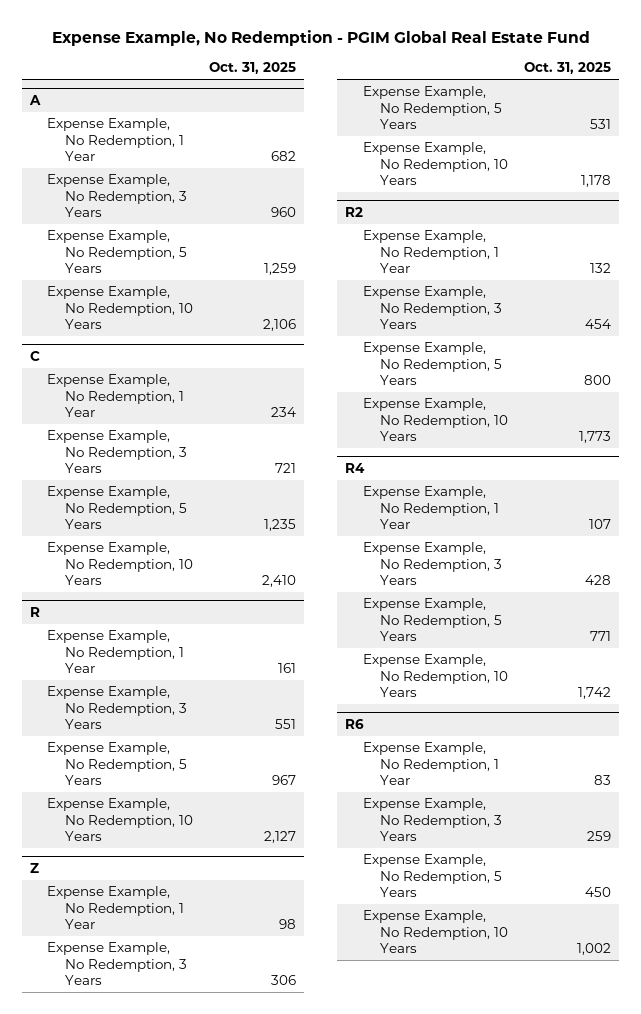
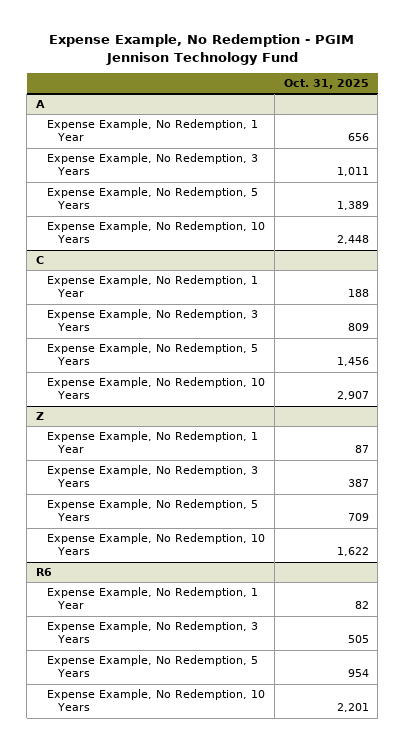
- Expense Example, No Redemption - PGIM Global Real Estate Fund
+ Expense Example, No Redemption - PGIM Jennison Technology Fund
@ A
- Expense Example, No Redemption, 1 Year | 682
- Expense Example, No Redemption, 3 Years | 960
- Expense Example, No Redemption, 5 Years | 1,259
- Expense Example, No Redemption, 10 Years | 2,106
+ Expense Example, No Redemption, 1 Year | 656
+ Expense Example, No Redemption, 3 Years | 1,011
+ Expense Example, No Redemption, 5 Years | 1,389
+ Expense Example, No Redemption, 10 Years | 2,448
@ C
- Expense Example, No Redemption, 1 Year | 234
- Expense Example, No Redemption, 3 Years | 721
- Expense Example, No Redemption, 5 Years | 1,235
- Expense Example, No Redemption, 10 Years | 2,410
- R
- Expense Example, No Redemption, 1 Year | 161
- Expense Example, No Redemption, 3 Years | 551
- Expense Example, No Redemption, 5 Years | 967
- Expense Example, No Redemption, 10 Years | 2,127
@ C
+ Expense Example, No Redemption, 1 Year | 188
+ Expense Example, No Redemption, 3 Years | 809
+ Expense Example, No Redemption, 5 Years | 1,456
+ Expense Example, No Redemption, 10 Years | 2,907
@ Z
- Expense Example, No Redemption, 1 Year | 98
- Expense Example, No Redemption, 3 Years | 306
- Expense Example, No Redemption, 5 Years | 531
- Expense Example, No Redemption, 10 Years | 1,178
- R2
- Expense Example, No Redemption, 1 Year | 132
- Expense Example, No Redemption, 3 Years | 454
- Expense Example, No Redemption, 5 Years | 800
- Expense Example, No Redemption, 10 Years | 1,773
- R4
- Expense Example, No Redemption, 1 Year | 107
- Expense Example, No Redemption, 3 Years | 428
- Expense Example, No Redemption, 5 Years | 771
- Expense Example, No Redemption, 10 Years | 1,742
@ Z
+ Expense Example, No Redemption, 1 Year | 87
+ Expense Example, No Redemption, 3 Years | 387
+ Expense Example, No Redemption, 5 Years | 709
+ Expense Example, No Redemption, 10 Years | 1,622
@ R6
- Expense Example, No Redemption, 1 Year | 83
- Expense Example, No Redemption, 3 Years | 259
- Expense Example, No Redemption, 5 Years | 450
- Expense Example, No Redemption, 10 Years | 1,002
+ Expense Example, No Redemption, 1 Year | 82
+ Expense Example, No Redemption, 3 Years | 505
+ Expense Example, No Redemption, 5 Years | 954
+ Expense Example, No Redemption, 10 Years | 2,201

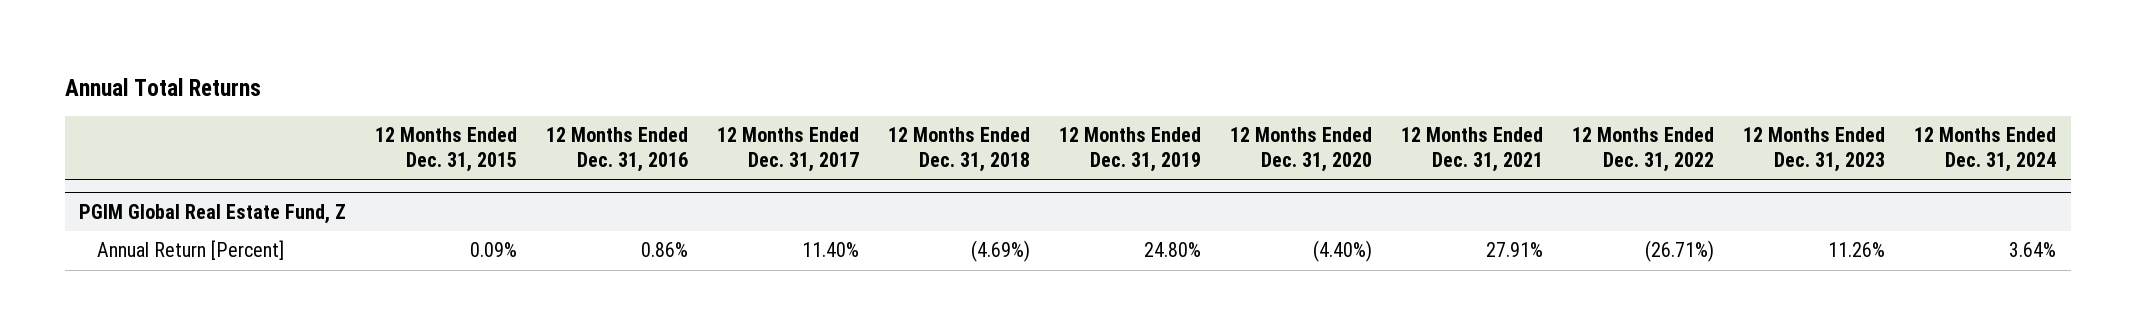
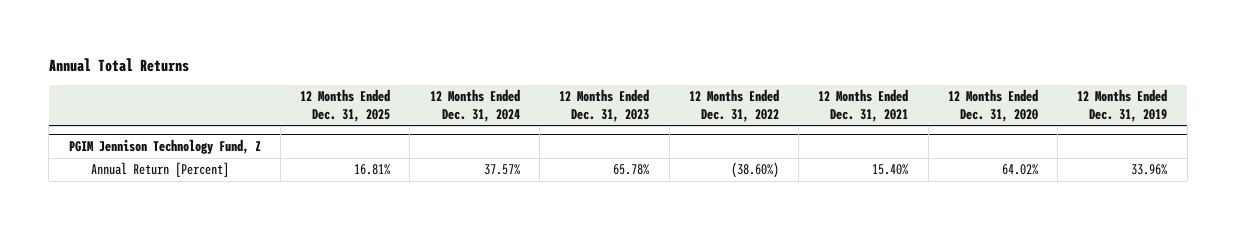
- | 12 Months Ended Dec. 31, 2015 | 12 Months Ended Dec. 31, 2016 | 12 Months Ended Dec. 31, 2017 | 12 Months Ended Dec. 31, 2018 | 12 Months Ended Dec. 31, 2019 | 12 Months Ended Dec. 31, 2020 | 12 Months Ended Dec. 31, 2021 | 12 Months Ended Dec. 31, 2022 | 12 Months Ended Dec. 31, 2023 | 12 Months Ended Dec. 31, 2024
+ | 12 Months Ended Dec. 31, 2025 | 12 Months Ended Dec. 31, 2024 | 12 Months Ended Dec. 31, 2023 | 12 Months Ended Dec. 31, 2022 | 12 Months Ended Dec. 31, 2021 | 12 Months Ended Dec. 31, 2020 | 12 Months Ended Dec. 31, 2019
- PGIM Global Real Estate Fund, Z
- Annual Return [Percent] | 0.09% | 0.86% | 11.40% | (4.69%) | 24.80% | (4.40%) | 27.91% | (26.71%) | 11.26% | 3.64%
+ PGIM Jennison Technology Fund, Z
+ Annual Return [Percent] | 16.81% | 37.57% | 65.78% | (38.60%) | 15.40% | 64.02% | 33.96%

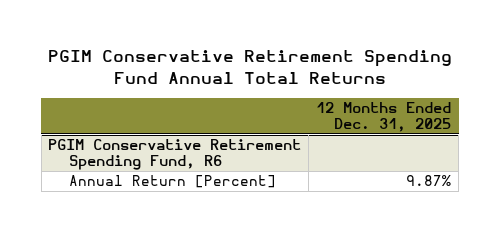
- Annual Total Returns
+ PGIM Conservative Retirement Spending Fund Annual Total Returns
- | 12 Months Ended Dec. 31, 2025 | 12 Months Ended Dec. 31, 2024 | 12 Months Ended Dec. 31, 2023 | 12 Months Ended Dec. 31, 2022 | 12 Months Ended Dec. 31, 2021 | 12 Months Ended Dec. 31, 2020 | 12 Months Ended Dec. 31, 2019
+ | 12 Months Ended Dec. 31, 2025
- PGIM Jennison Technology Fund, Z
- Annual Return [Percent] | 16.81% | 37.57% | 65.78% | (38.60%) | 15.40% | 64.02% | 33.96%
+ PGIM Conservative Retirement Spending Fund, R6
+ Annual Return [Percent] | 9.87%

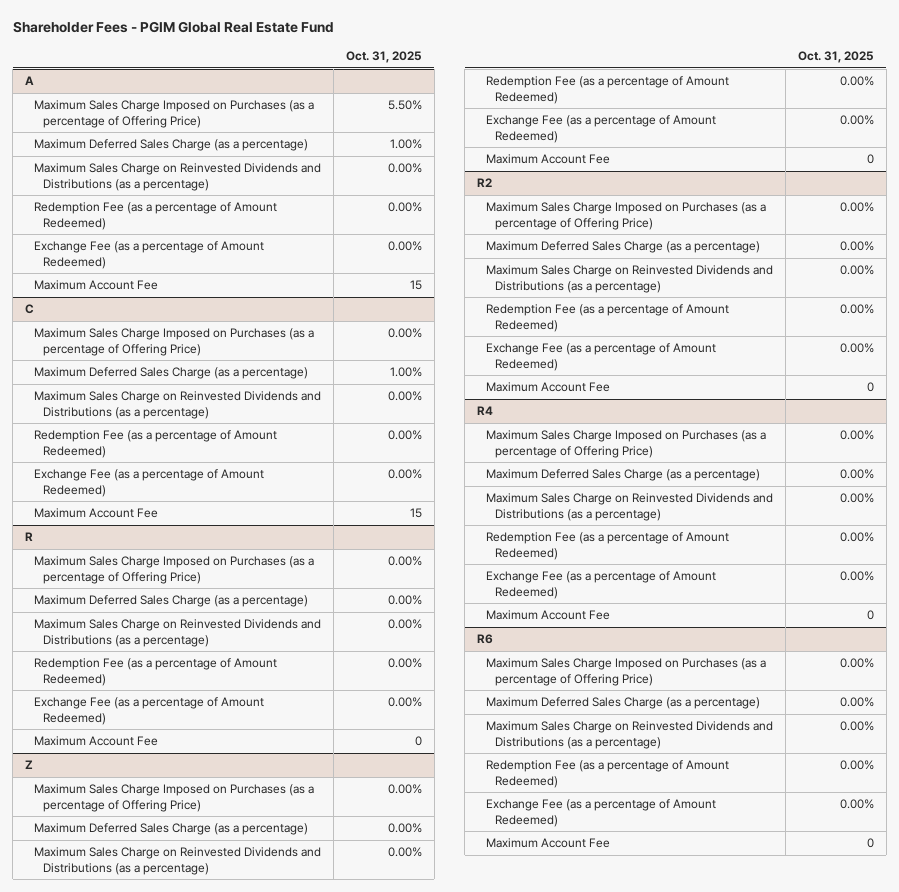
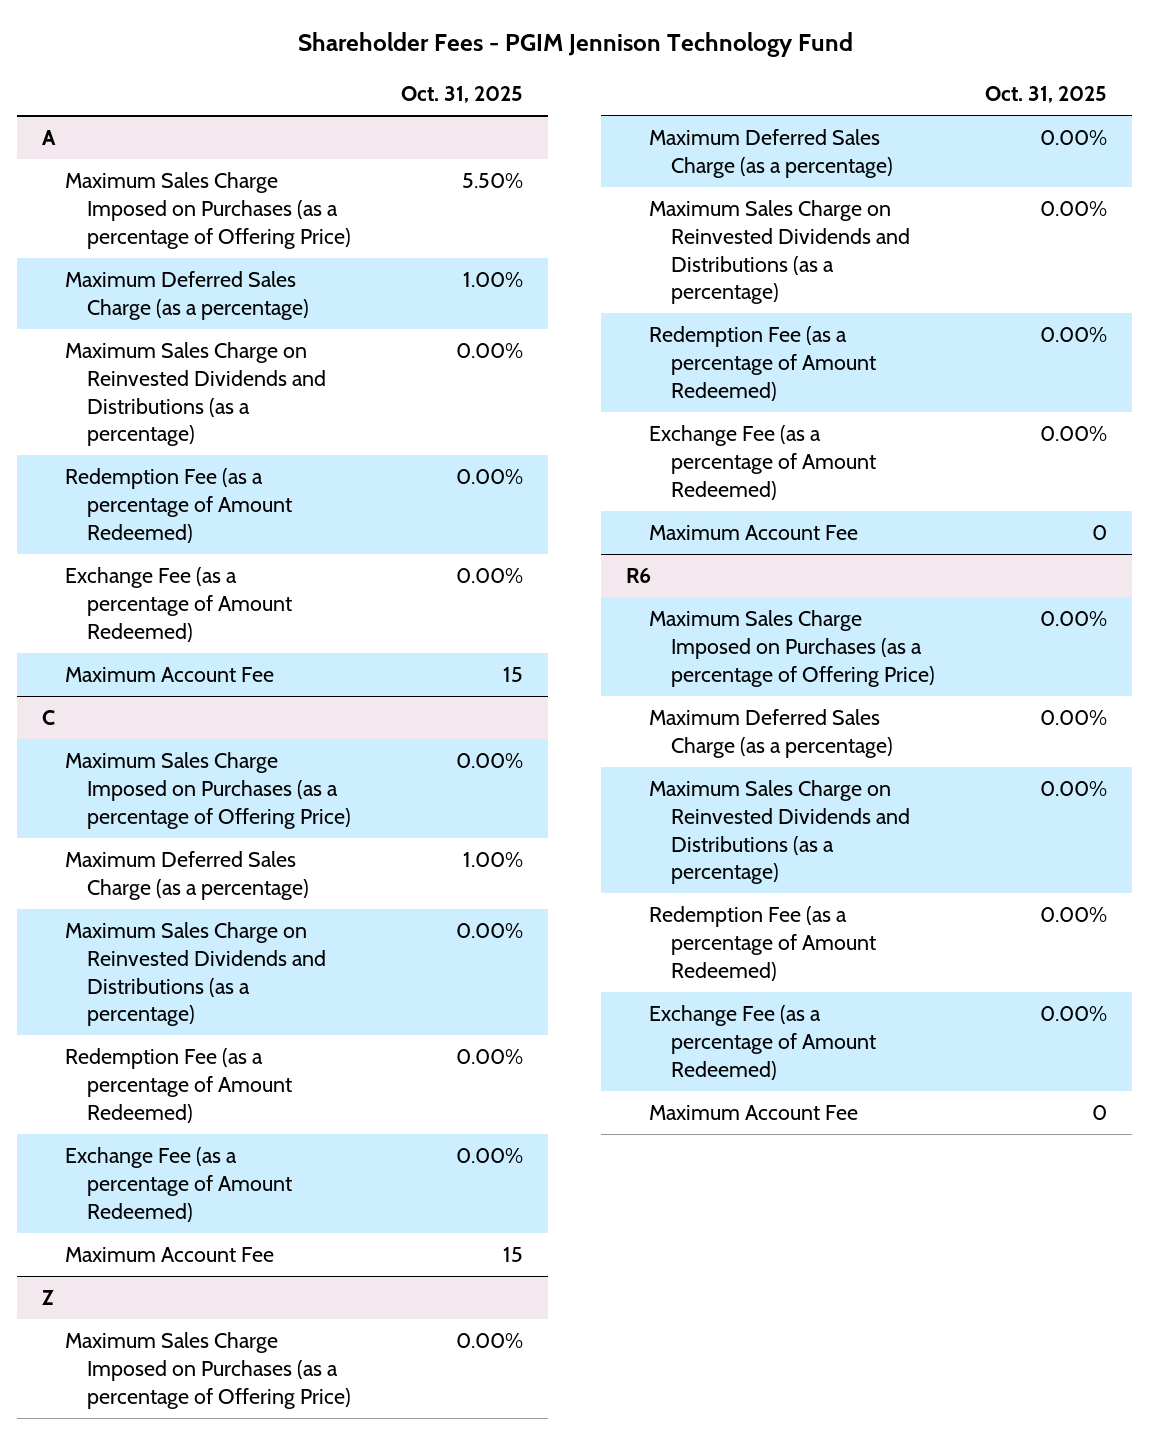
- Shareholder Fees - PGIM Global Real Estate Fund
+ Shareholder Fees - PGIM Jennison Technology Fund
- R
- Maximum Sales Charge Imposed on Purchases (as a percentage of Offering Price) | 0.00%
- Maximum Deferred Sales Charge (as a percentage) | 0.00%
- Maximum Sales Charge on Reinvested Dividends and Distributions (as a percentage) | 0.00%
- Redemption Fee (as a percentage of Amount Redeemed) | 0.00%
- Exchange Fee (as a percentage of Amount Redeemed) | 0.00%
- Maximum Account Fee | 0
- R2
- Maximum Sales Charge Imposed on Purchases (as a percentage of Offering Price) | 0.00%
- Maximum Deferred Sales Charge (as a percentage) | 0.00%
- Maximum Sales Charge on Reinvested Dividends and Distributions (as a percentage) | 0.00%
- Redemption Fee (as a percentage of Amount Redeemed) | 0.00%
- Exchange Fee (as a percentage of Amount Redeemed) | 0.00%
- Maximum Account Fee | 0
- R4
- Maximum Sales Charge Imposed on Purchases (as a percentage of Offering Price) | 0.00%
- Maximum Deferred Sales Charge (as a percentage) | 0.00%
- Maximum Sales Charge on Reinvested Dividends and Distributions (as a percentage) | 0.00%
- Redemption Fee (as a percentage of Amount Redeemed) | 0.00%
- Exchange Fee (as a percentage of Amount Redeemed) | 0.00%
- Maximum Account Fee | 0

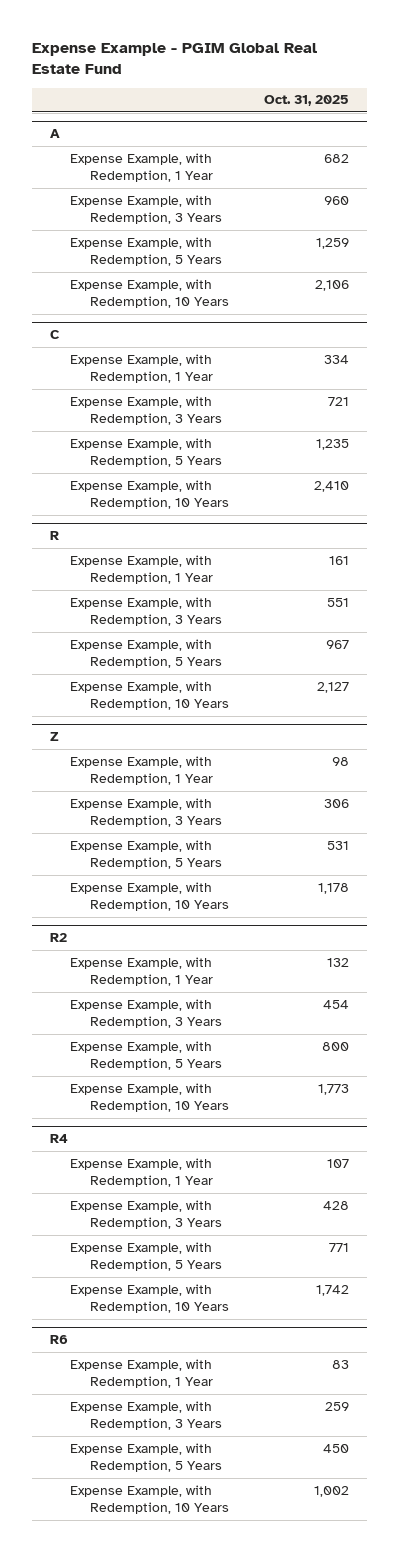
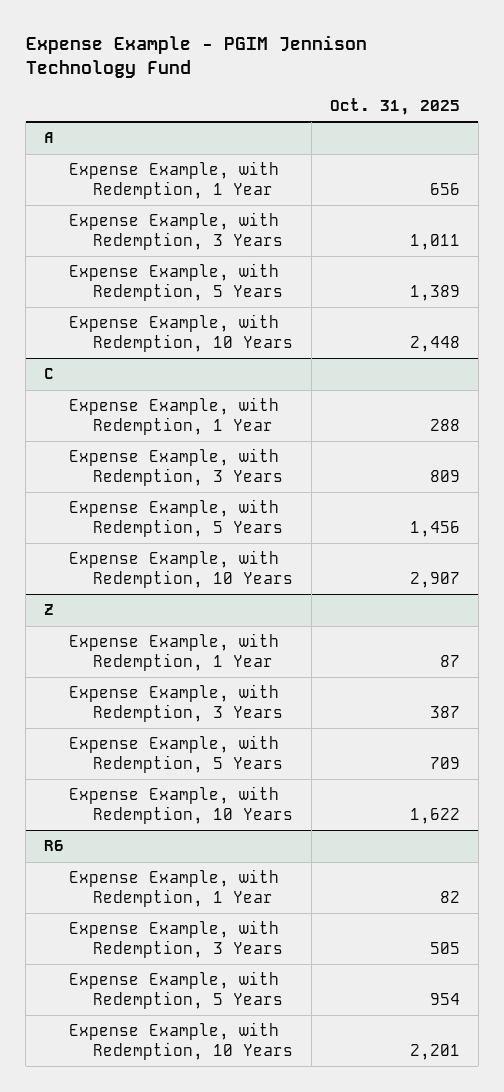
- Expense Example - PGIM Global Real Estate Fund
+ Expense Example - PGIM Jennison Technology Fund
@ A
- Expense Example, with Redemption, 1 Year | 682
- Expense Example, with Redemption, 3 Years | 960
- Expense Example, with Redemption, 5 Years | 1,259
- Expense Example, with Redemption, 10 Years | 2,106
+ Expense Example, with Redemption, 1 Year | 656
+ Expense Example, with Redemption, 3 Years | 1,011
+ Expense Example, with Redemption, 5 Years | 1,389
+ Expense Example, with Redemption, 10 Years | 2,448
@ C
- Expense Example, with Redemption, 1 Year | 334
- Expense Example, with Redemption, 3 Years | 721
- Expense Example, with Redemption, 5 Years | 1,235
- Expense Example, with Redemption, 10 Years | 2,410
- R
- Expense Example, with Redemption, 1 Year | 161
- Expense Example, with Redemption, 3 Years | 551
- Expense Example, with Redemption, 5 Years | 967
- Expense Example, with Redemption, 10 Years | 2,127
@ C
+ Expense Example, with Redemption, 1 Year | 288
+ Expense Example, with Redemption, 3 Years | 809
+ Expense Example, with Redemption, 5 Years | 1,456
+ Expense Example, with Redemption, 10 Years | 2,907
@ Z
- Expense Example, with Redemption, 1 Year | 98
- Expense Example, with Redemption, 3 Years | 306
- Expense Example, with Redemption, 5 Years | 531
- Expense Example, with Redemption, 10 Years | 1,178
- R2
- Expense Example, with Redemption, 1 Year | 132
- Expense Example, with Redemption, 3 Years | 454
- Expense Example, with Redemption, 5 Years | 800
- Expense Example, with Redemption, 10 Years | 1,773
- R4
- Expense Example, with Redemption, 1 Year | 107
- Expense Example, with Redemption, 3 Years | 428
- Expense Example, with Redemption, 5 Years | 771
- Expense Example, with Redemption, 10 Years | 1,742
@ Z
+ Expense Example, with Redemption, 1 Year | 87
+ Expense Example, with Redemption, 3 Years | 387
+ Expense Example, with Redemption, 5 Years | 709
+ Expense Example, with Redemption, 10 Years | 1,622
@ R6
- Expense Example, with Redemption, 1 Year | 83
- Expense Example, with Redemption, 3 Years | 259
- Expense Example, with Redemption, 5 Years | 450
- Expense Example, with Redemption, 10 Years | 1,002
+ Expense Example, with Redemption, 1 Year | 82
+ Expense Example, with Redemption, 3 Years | 505
+ Expense Example, with Redemption, 5 Years | 954
+ Expense Example, with Redemption, 10 Years | 2,201

